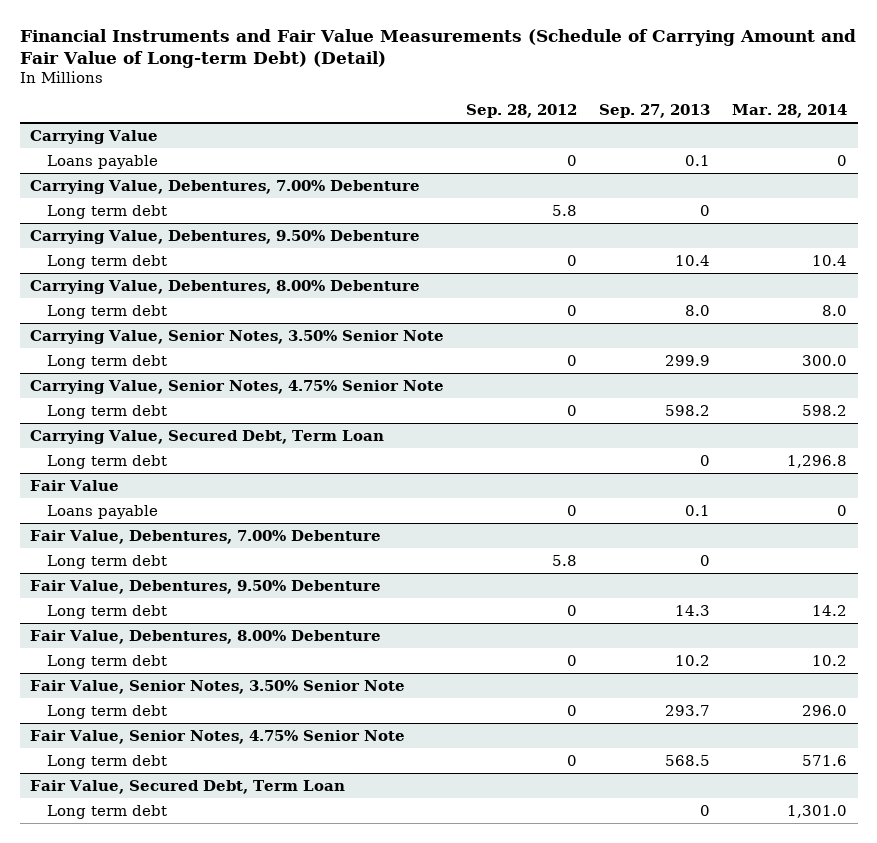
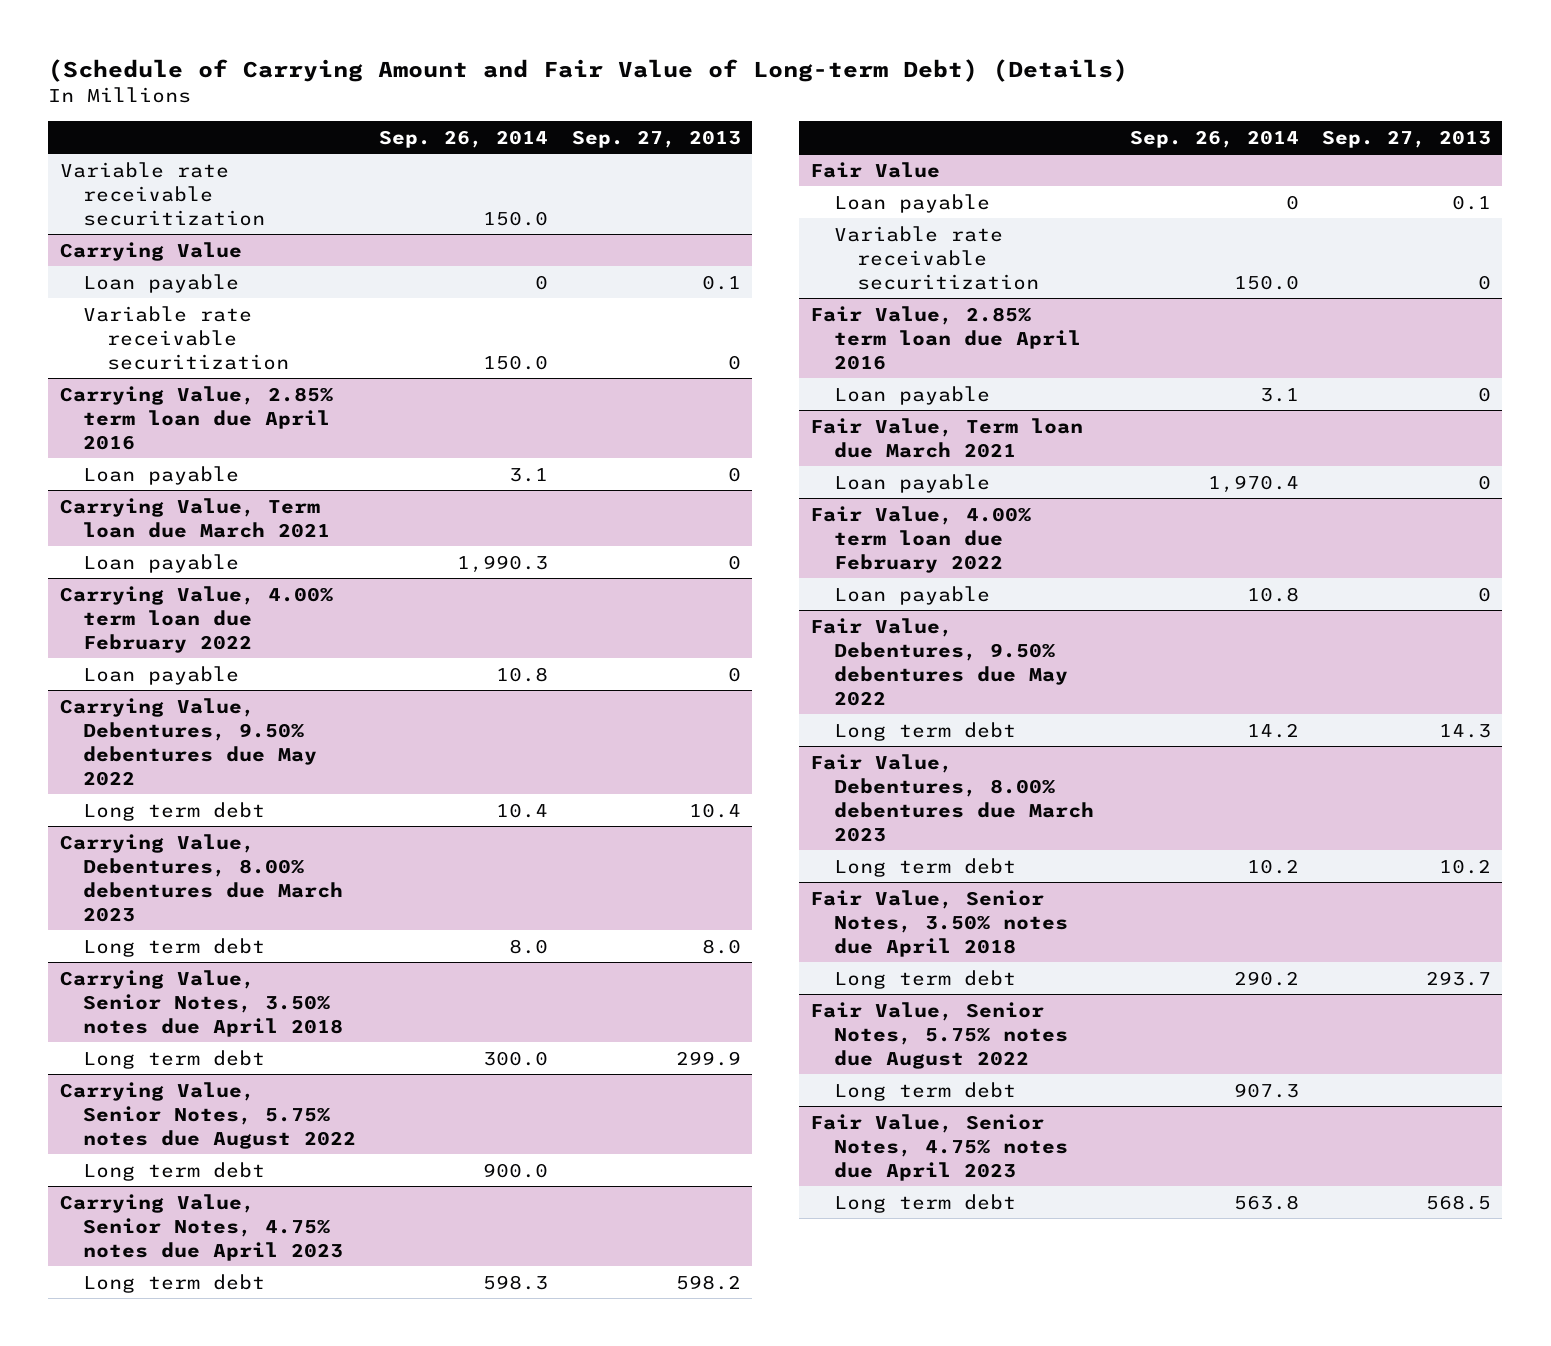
- Financial Instruments and Fair Value Measurements (Schedule of Carrying Amount and Fair Value of Long-term Debt) (Detail)
+ (Schedule of Carrying Amount and Fair Value of Long-term Debt) (Details)
- | Sep. 28, 2012 | Sep. 27, 2013 | Mar. 28, 2014
+ | Sep. 26, 2014 | Sep. 27, 2013
+ Variable rate receivable securitization | 150.0 |
@ Carrying Value
- Loans payable | 0 | 0.1 | 0
- Carrying Value, Debentures, 7.00% Debenture
- Long term debt | 5.8 | 0 |
- Carrying Value, Debentures, 9.50% Debenture
@ Carrying Value
+ Loan payable | 0 | 0.1
+ Variable rate receivable securitization | 150.0 | 0
+ Carrying Value, 2.85% term loan due April 2016
+ Loan payable | 3.1 | 0
+ Carrying Value, Term loan due March 2021
+ Loan payable | 1,990.3 | 0
+ Carrying Value, 4.00% term loan due February 2022
+ Loan payable | 10.8 | 0
+ Carrying Value, Debentures, 9.50% debentures due May 2022
- Carrying Value, Debentures, 8.00% Debenture
+ Carrying Value, Debentures, 8.00% debentures due March 2023
- Carrying Value, Senior Notes, 3.50% Senior Note
+ Carrying Value, Senior Notes, 3.50% notes due April 2018
- Carrying Value, Senior Notes, 4.75% Senior Note
+ Carrying Value, Senior Notes, 5.75% notes due August 2022
+ Long term debt | 900.0 |
+ Carrying Value, Senior Notes, 4.75% notes due April 2023
- Carrying Value, Secured Debt, Term Loan
- Long term debt | | 0 | 1,296.8
@ Fair Value
- Loans payable | 0 | 0.1 | 0
- Fair Value, Debentures, 7.00% Debenture
- Long term debt | 5.8 | 0 |
- Fair Value, Debentures, 9.50% Debenture
@ Fair Value
+ Loan payable | 0 | 0.1
+ Variable rate receivable securitization | 150.0 | 0
+ Fair Value, 2.85% term loan due April 2016
+ Loan payable | 3.1 | 0
+ Fair Value, Term loan due March 2021
+ Loan payable | 1,970.4 | 0
+ Fair Value, 4.00% term loan due February 2022
+ Loan payable | 10.8 | 0
+ Fair Value, Debentures, 9.50% debentures due May 2022
- Fair Value, Debentures, 8.00% Debenture
+ Fair Value, Debentures, 8.00% debentures due March 2023
- Fair Value, Senior Notes, 3.50% Senior Note
+ Fair Value, Senior Notes, 3.50% notes due April 2018
- Fair Value, Senior Notes, 4.75% Senior Note
+ Fair Value, Senior Notes, 5.75% notes due August 2022
+ Long term debt | 907.3 |
+ Fair Value, Senior Notes, 4.75% notes due April 2023
- Fair Value, Secured Debt, Term Loan
- Long term debt | | 0 | 1,301.0

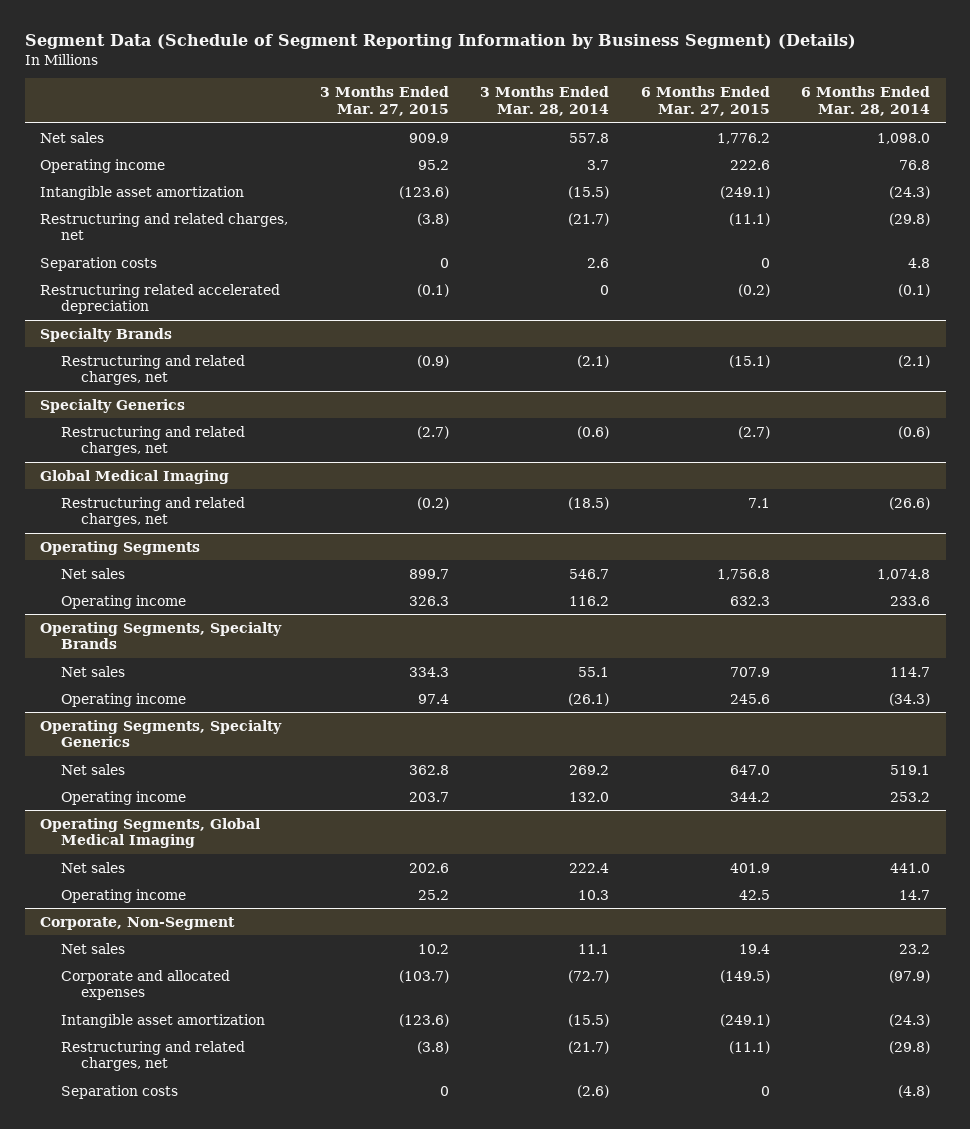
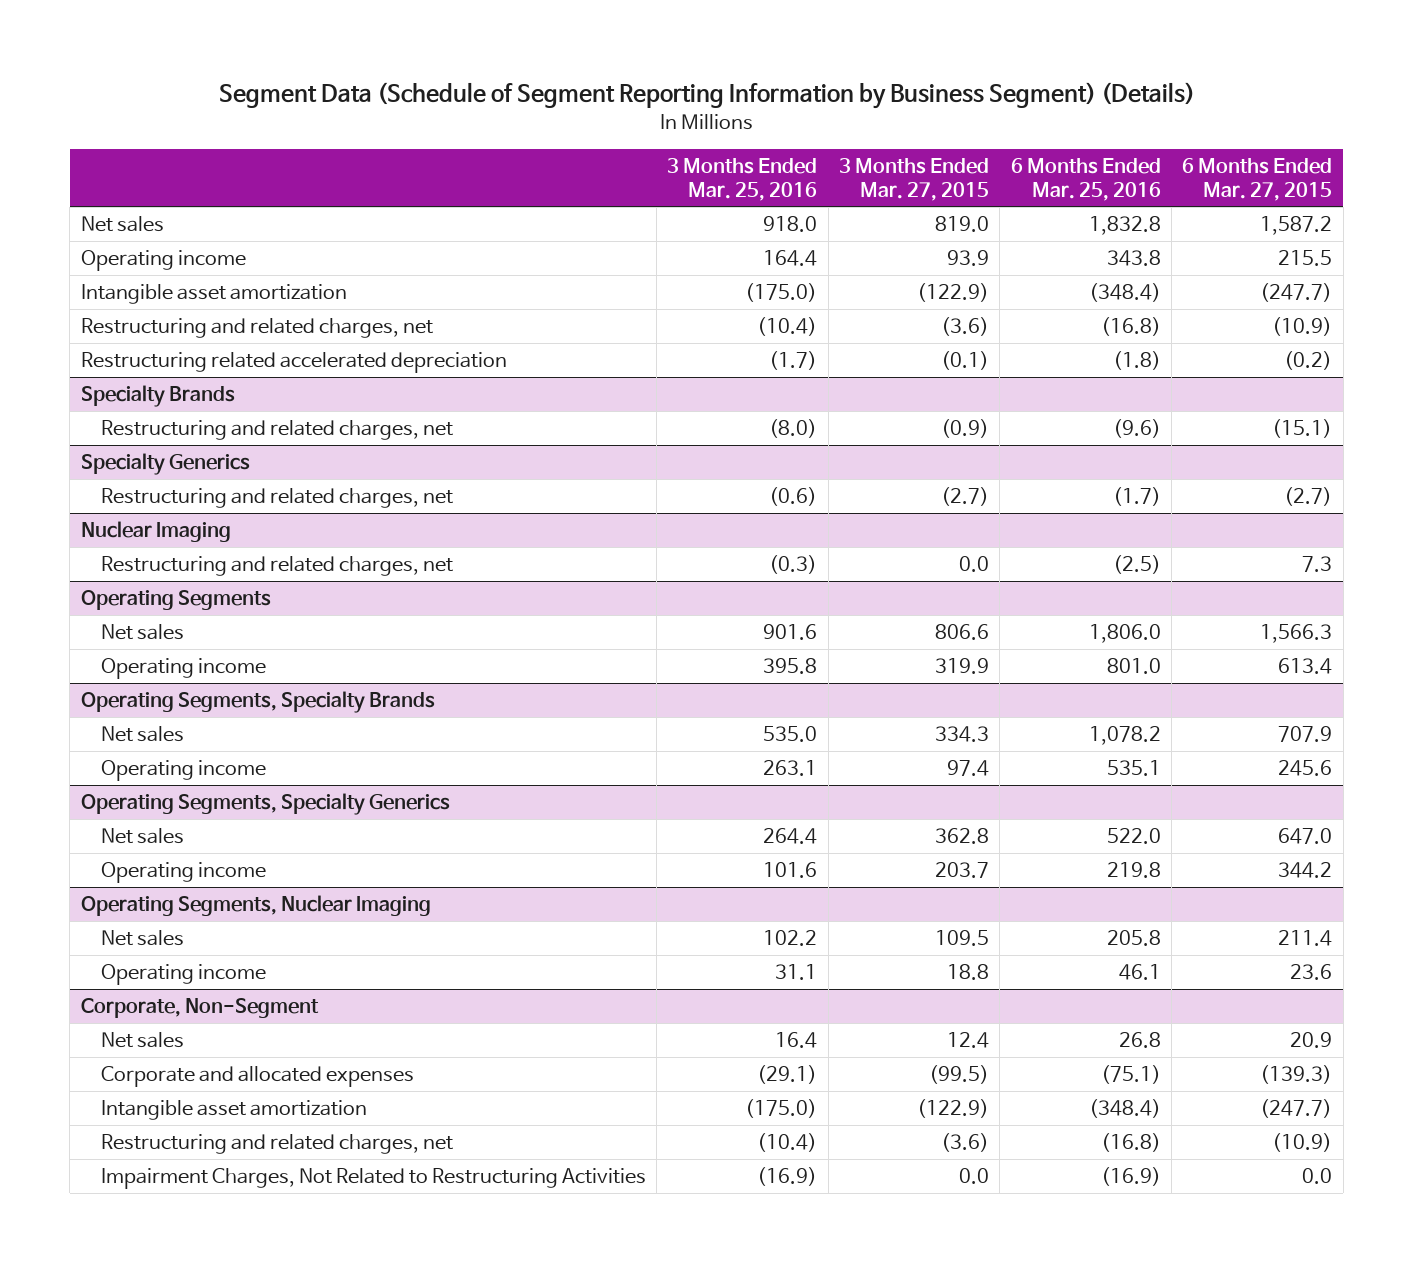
- | 3 Months Ended Mar. 27, 2015 | 3 Months Ended Mar. 28, 2014 | 6 Months Ended Mar. 27, 2015 | 6 Months Ended Mar. 28, 2014
+ | 3 Months Ended Mar. 25, 2016 | 3 Months Ended Mar. 27, 2015 | 6 Months Ended Mar. 25, 2016 | 6 Months Ended Mar. 27, 2015
- Net sales | 909.9 | 557.8 | 1,776.2 | 1,098.0
- Operating income | 95.2 | 3.7 | 222.6 | 76.8
- Intangible asset amortization | (123.6) | (15.5) | (249.1) | (24.3)
- Restructuring and related charges, net | (3.8) | (21.7) | (11.1) | (29.8)
- Separation costs | 0 | 2.6 | 0 | 4.8
+ Net sales | 918.0 | 819.0 | 1,832.8 | 1,587.2
+ Operating income | 164.4 | 93.9 | 343.8 | 215.5
+ Intangible asset amortization | (175.0) | (122.9) | (348.4) | (247.7)
+ Restructuring and related charges, net | (10.4) | (3.6) | (16.8) | (10.9)
- Global Medical Imaging
- Restructuring and related charges, net | (0.2) | (18.5) | 7.1 | (26.6)
+ Nuclear Imaging
+ Restructuring and related charges, net | (0.3) | 0.0 | (2.5) | 7.3
@ Operating Segments
- Net sales | 899.7 | 546.7 | 1,756.8 | 1,074.8
- Operating income | 326.3 | 116.2 | 632.3 | 233.6
+ Net sales | 901.6 | 806.6 | 1,806.0 | 1,566.3
+ Operating income | 395.8 | 319.9 | 801.0 | 613.4
- Operating Segments, Global Medical Imaging
- Net sales | 202.6 | 222.4 | 401.9 | 441.0
- Operating income | 25.2 | 10.3 | 42.5 | 14.7
+ Operating Segments, Nuclear Imaging
+ Net sales | 102.2 | 109.5 | 205.8 | 211.4
+ Operating income | 31.1 | 18.8 | 46.1 | 23.6
@ Corporate, Non-Segment
- Net sales | 10.2 | 11.1 | 19.4 | 23.2
- Corporate and allocated expenses | (103.7) | (72.7) | (149.5) | (97.9)
- Intangible asset amortization | (123.6) | (15.5) | (249.1) | (24.3)
- Restructuring and related charges, net | (3.8) | (21.7) | (11.1) | (29.8)
- Separation costs | 0 | (2.6) | 0 | (4.8)
+ Net sales | 16.4 | 12.4 | 26.8 | 20.9
+ Corporate and allocated expenses | (29.1) | (99.5) | (75.1) | (139.3)
+ Intangible asset amortization | (175.0) | (122.9) | (348.4) | (247.7)
+ Restructuring and related charges, net | (10.4) | (3.6) | (16.8) | (10.9)
+ Impairment Charges, Not Related to Restructuring Activities | (16.9) | 0.0 | (16.9) | 0.0

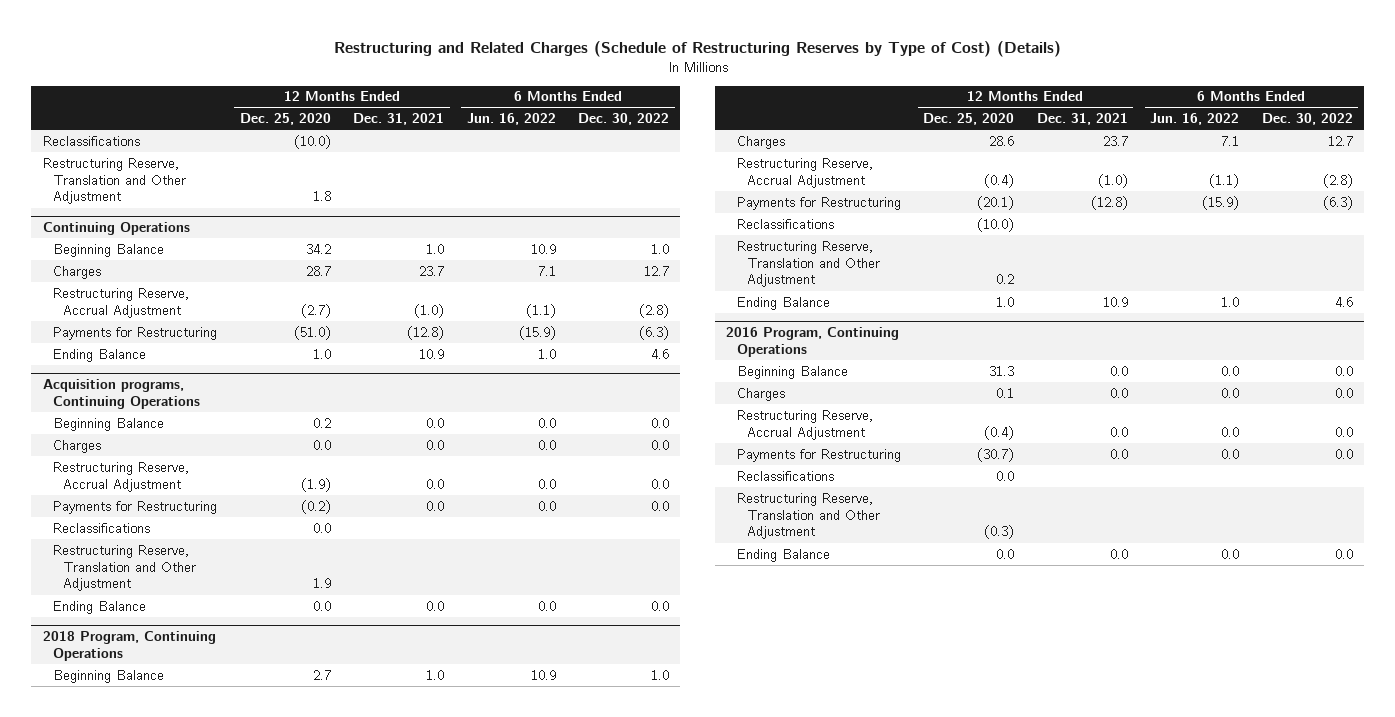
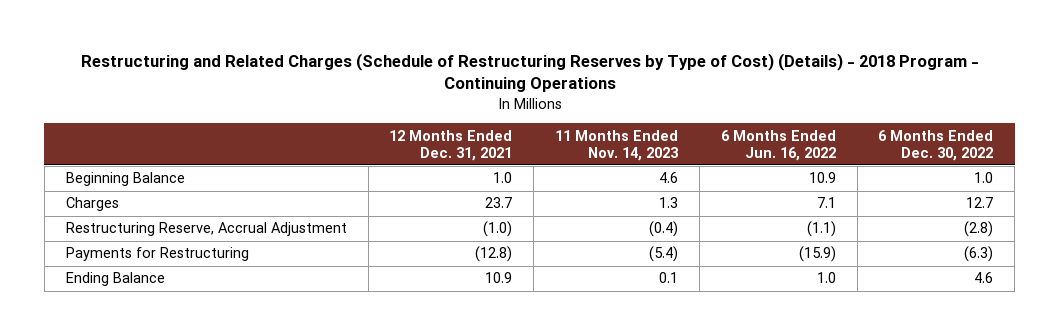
- Restructuring and Related Charges (Schedule of Restructuring Reserves by Type of Cost) (Details)
+ Restructuring and Related Charges (Schedule of Restructuring Reserves by Type of Cost) (Details) - 2018 Program - Continuing Operations
- | 12 Months Ended Dec. 25, 2020 | 12 Months Ended Dec. 31, 2021 | 6 Months Ended Jun. 16, 2022 | 6 Months Ended Dec. 30, 2022
+ | 12 Months Ended Dec. 31, 2021 | 11 Months Ended Nov. 14, 2023 | 6 Months Ended Jun. 16, 2022 | 6 Months Ended Dec. 30, 2022
- Reclassifications | (10.0) | | |
- Restructuring Reserve, Translation and Other Adjustment | 1.8 | | |
- Continuing Operations
- Acquisition programs, Continuing Operations
- Beginning Balance | 0.2 | 0.0 | 0.0 | 0.0
- Charges | 0.0 | 0.0 | 0.0 | 0.0
- Restructuring Reserve, Accrual Adjustment | (1.9) | 0.0 | 0.0 | 0.0
- Payments for Restructuring | (0.2) | 0.0 | 0.0 | 0.0
- Reclassifications | 0.0 | | |
- Restructuring Reserve, Translation and Other Adjustment | 1.9 | | |
- Ending Balance | 0.0 | 0.0 | 0.0 | 0.0
- 2018 Program, Continuing Operations
- Beginning Balance | 2.7 | 1.0 | 10.9 | 1.0
- Charges | 28.6 | 23.7 | 7.1 | 12.7
- Restructuring Reserve, Accrual Adjustment | (0.4) | (1.0) | (1.1) | (2.8)
- Payments for Restructuring | (20.1) | (12.8) | (15.9) | (6.3)
- Reclassifications | (10.0) | | |
- Restructuring Reserve, Translation and Other Adjustment | 0.2 | | |
- Ending Balance | 1.0 | 10.9 | 1.0 | 4.6
- 2016 Program, Continuing Operations
- Beginning Balance | 31.3 | 0.0 | 0.0 | 0.0
- Charges | 0.1 | 0.0 | 0.0 | 0.0
- Restructuring Reserve, Accrual Adjustment | (0.4) | 0.0 | 0.0 | 0.0
- Payments for Restructuring | (30.7) | 0.0 | 0.0 | 0.0
- Reclassifications | 0.0 | | |
- Restructuring Reserve, Translation and Other Adjustment | (0.3) | | |
- Ending Balance | 0.0 | 0.0 | 0.0 | 0.0

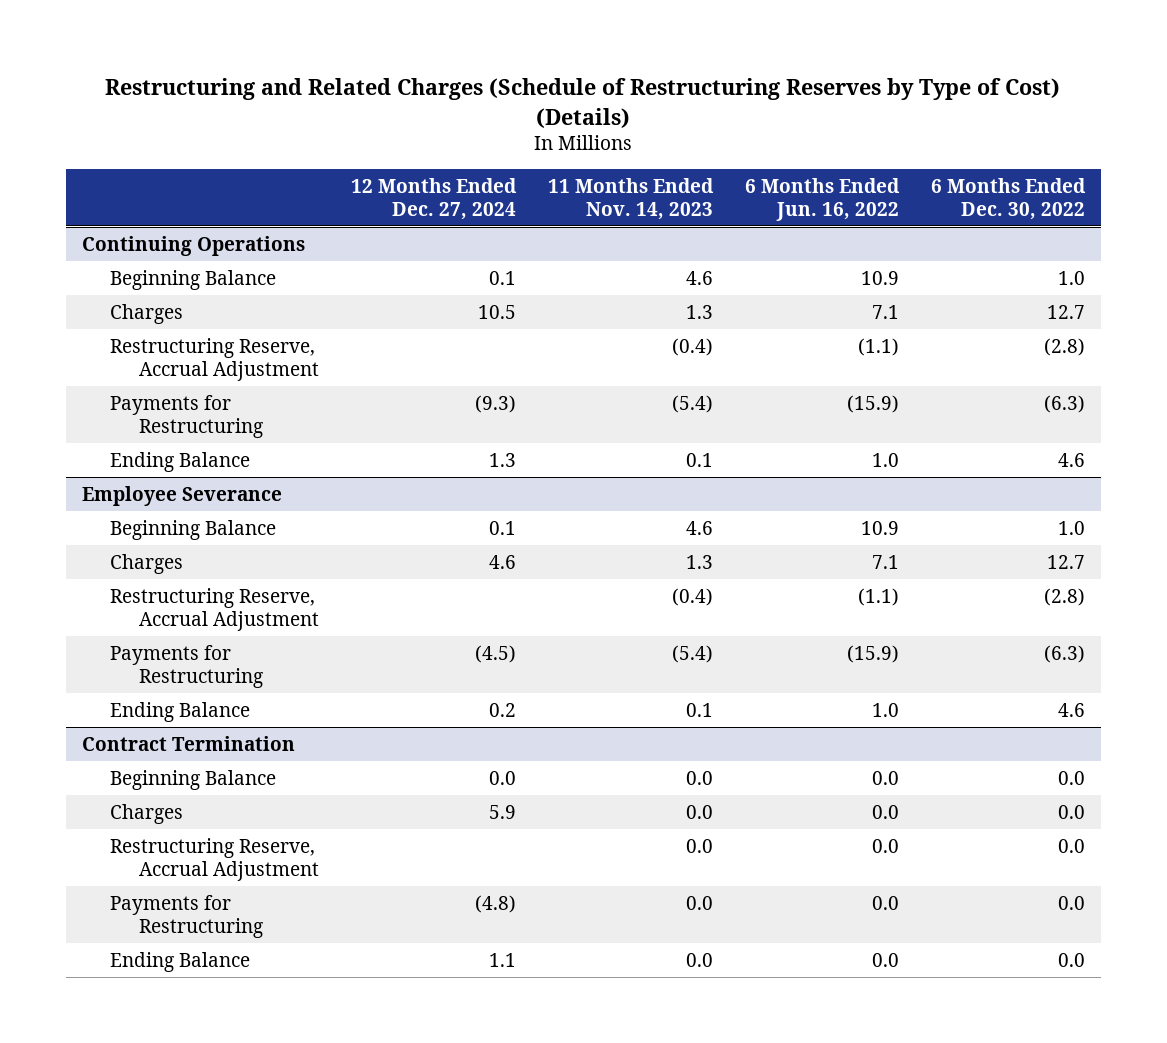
- Restructuring and Related Charges (Schedule of Restructuring Reserves by Type of Cost) (Details) - 2018 Program - Continuing Operations
+ Restructuring and Related Charges (Schedule of Restructuring Reserves by Type of Cost) (Details)
- | 12 Months Ended Dec. 31, 2021 | 11 Months Ended Nov. 14, 2023 | 6 Months Ended Jun. 16, 2022 | 6 Months Ended Dec. 30, 2022
+ | 12 Months Ended Dec. 27, 2024 | 11 Months Ended Nov. 14, 2023 | 6 Months Ended Jun. 16, 2022 | 6 Months Ended Dec. 30, 2022
+ Continuing Operations
+ Employee Severance
+ Beginning Balance | 0.1 | 4.6 | 10.9 | 1.0
+ Charges | 4.6 | 1.3 | 7.1 | 12.7
+ Restructuring Reserve, Accrual Adjustment | | (0.4) | (1.1) | (2.8)
+ Payments for Restructuring | (4.5) | (5.4) | (15.9) | (6.3)
+ Ending Balance | 0.2 | 0.1 | 1.0 | 4.6
+ Contract Termination
+ Beginning Balance | 0.0 | 0.0 | 0.0 | 0.0
+ Charges | 5.9 | 0.0 | 0.0 | 0.0
+ Restructuring Reserve, Accrual Adjustment | | 0.0 | 0.0 | 0.0
+ Payments for Restructuring | (4.8) | 0.0 | 0.0 | 0.0
+ Ending Balance | 1.1 | 0.0 | 0.0 | 0.0

